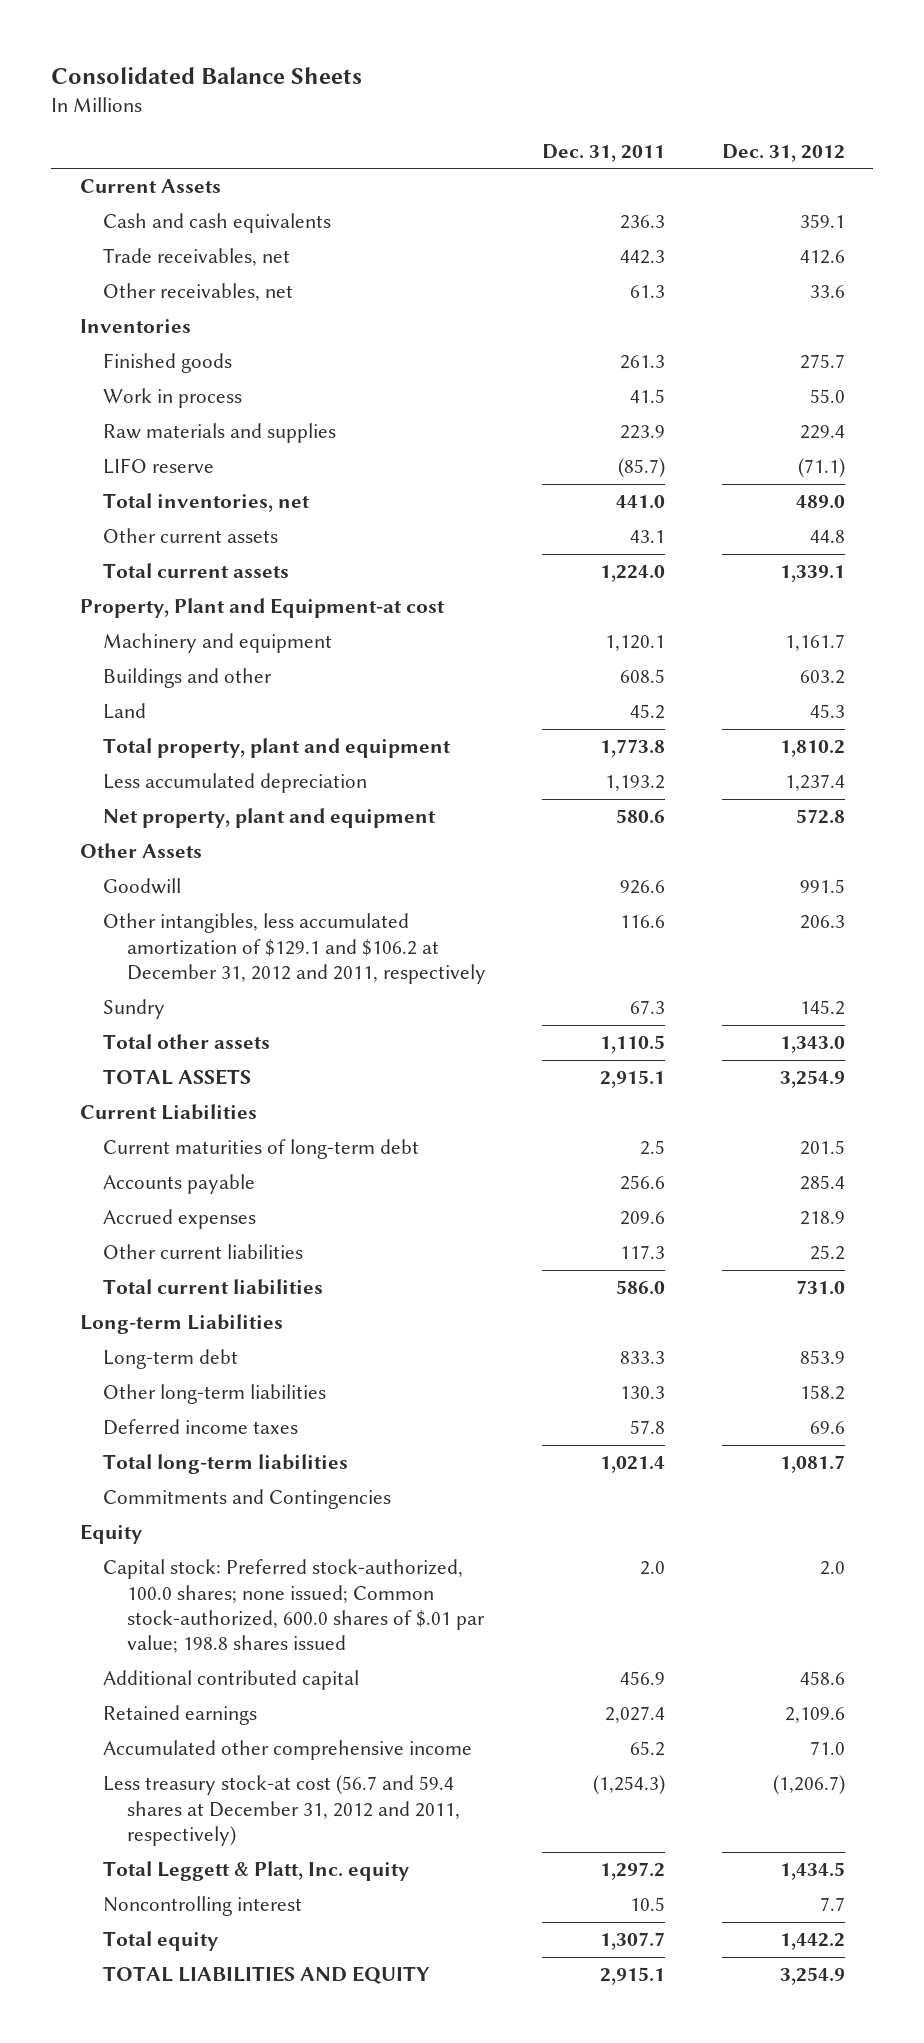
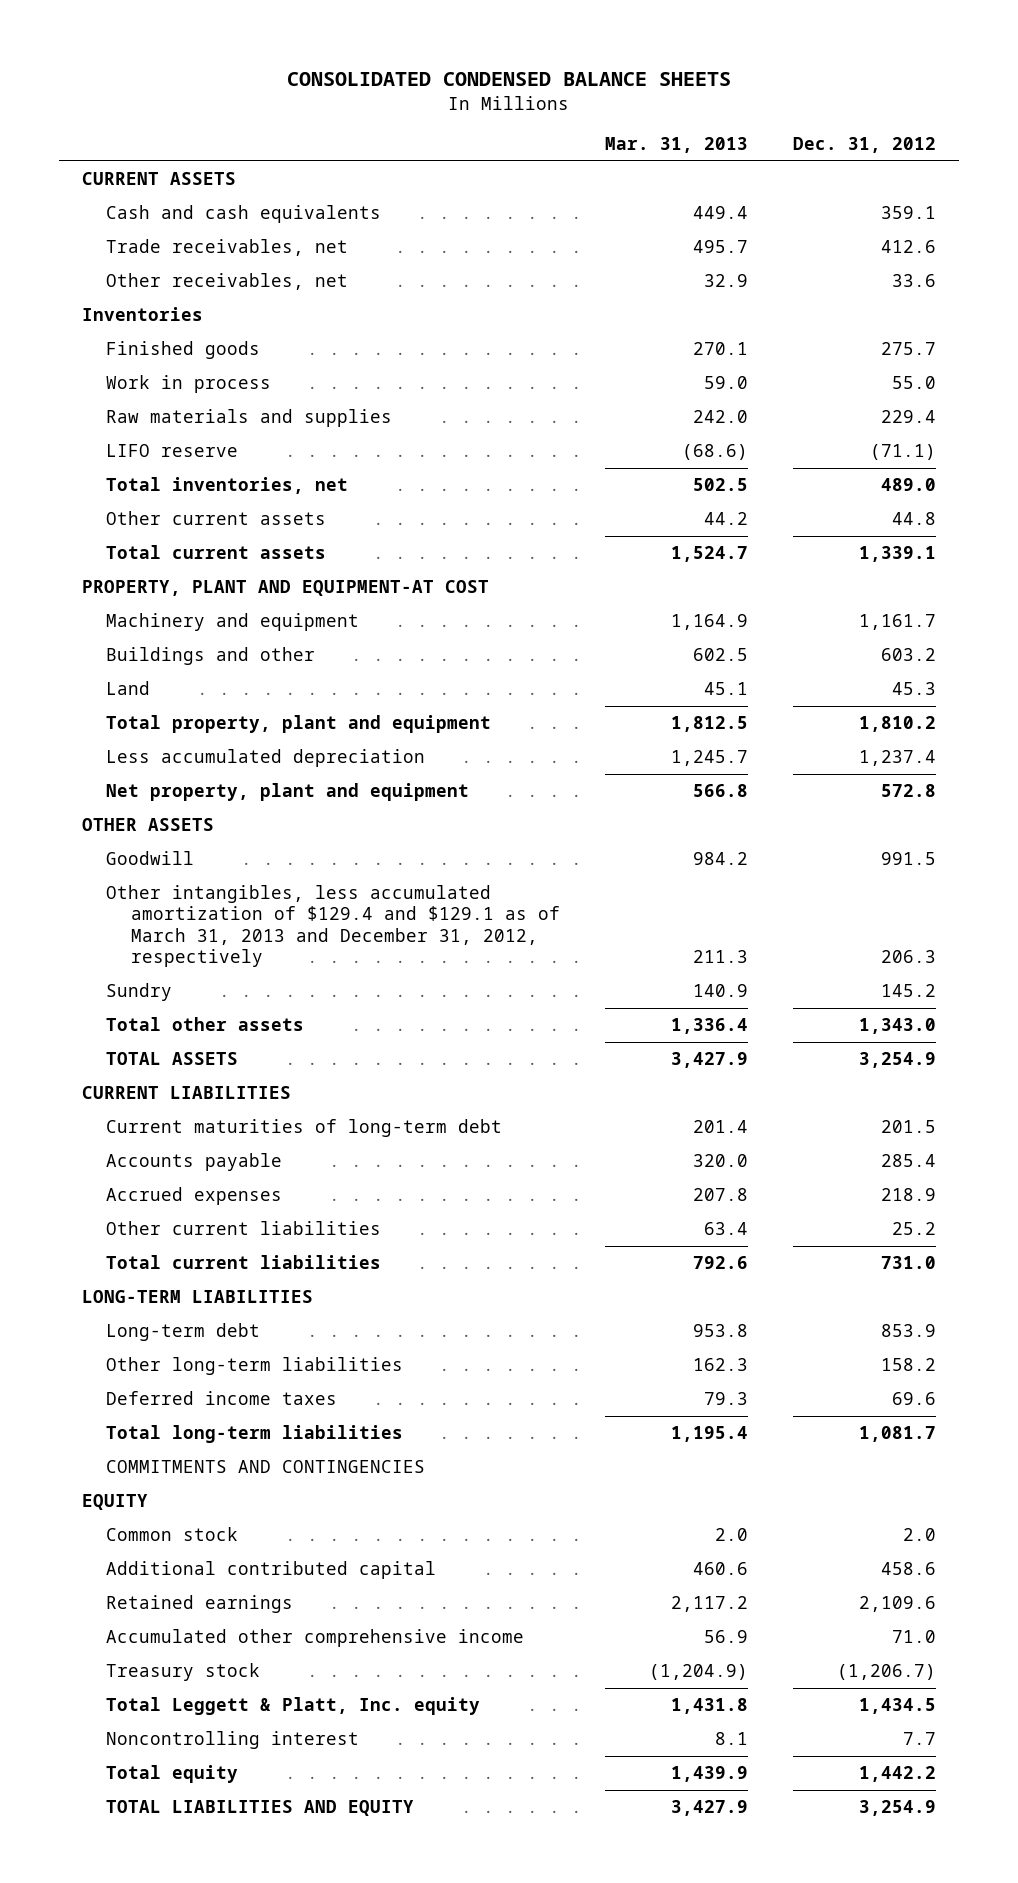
- Consolidated Balance Sheets
+ CONSOLIDATED CONDENSED BALANCE SHEETS
- | Dec. 31, 2011 | Dec. 31, 2012
+ | Mar. 31, 2013 | Dec. 31, 2012
- Current Assets
+ CURRENT ASSETS
- Property, Plant and Equipment-at cost
+ PROPERTY, PLANT AND EQUIPMENT-AT COST
- Other Assets
+ OTHER ASSETS
- Other intangibles, less accumulated amortization of $129.1 and $106.2 at December 31, 2012 and 2011, respectively | 116.6 | 206.3
+ Other intangibles, less accumulated amortization of $129.4 and $129.1 as of March 31, 2013 and December 31, 2012, respectively | 211.3 | 206.3
- Current Liabilities
+ CURRENT LIABILITIES
- Long-term Liabilities
+ LONG-TERM LIABILITIES
- Commitments and Contingencies
- Equity
- Capital stock: Preferred stock-authorized, 100.0 shares; none issued; Common stock-authorized, 600.0 shares of $.01 par value; 198.8 shares issued | 2.0 | 2.0
+ COMMITMENTS AND CONTINGENCIES
+ EQUITY
+ Common stock | 2.0 | 2.0
- Less treasury stock-at cost (56.7 and 59.4 shares at December 31, 2012 and 2011, respectively) | (1,254.3) | (1,206.7)
+ Treasury stock | (1,204.9) | (1,206.7)

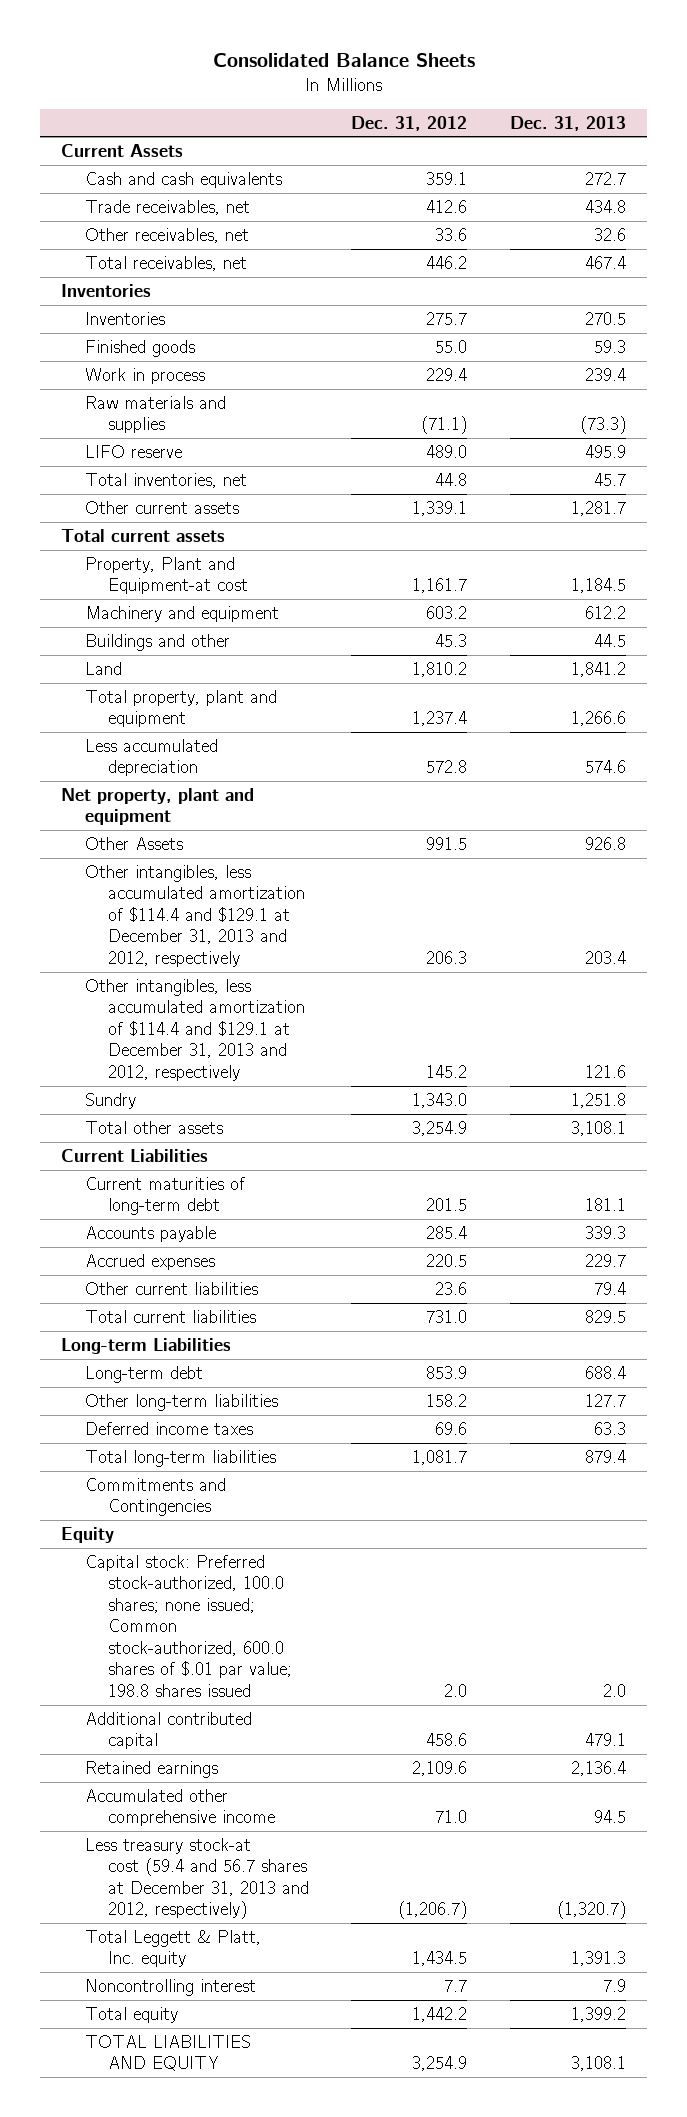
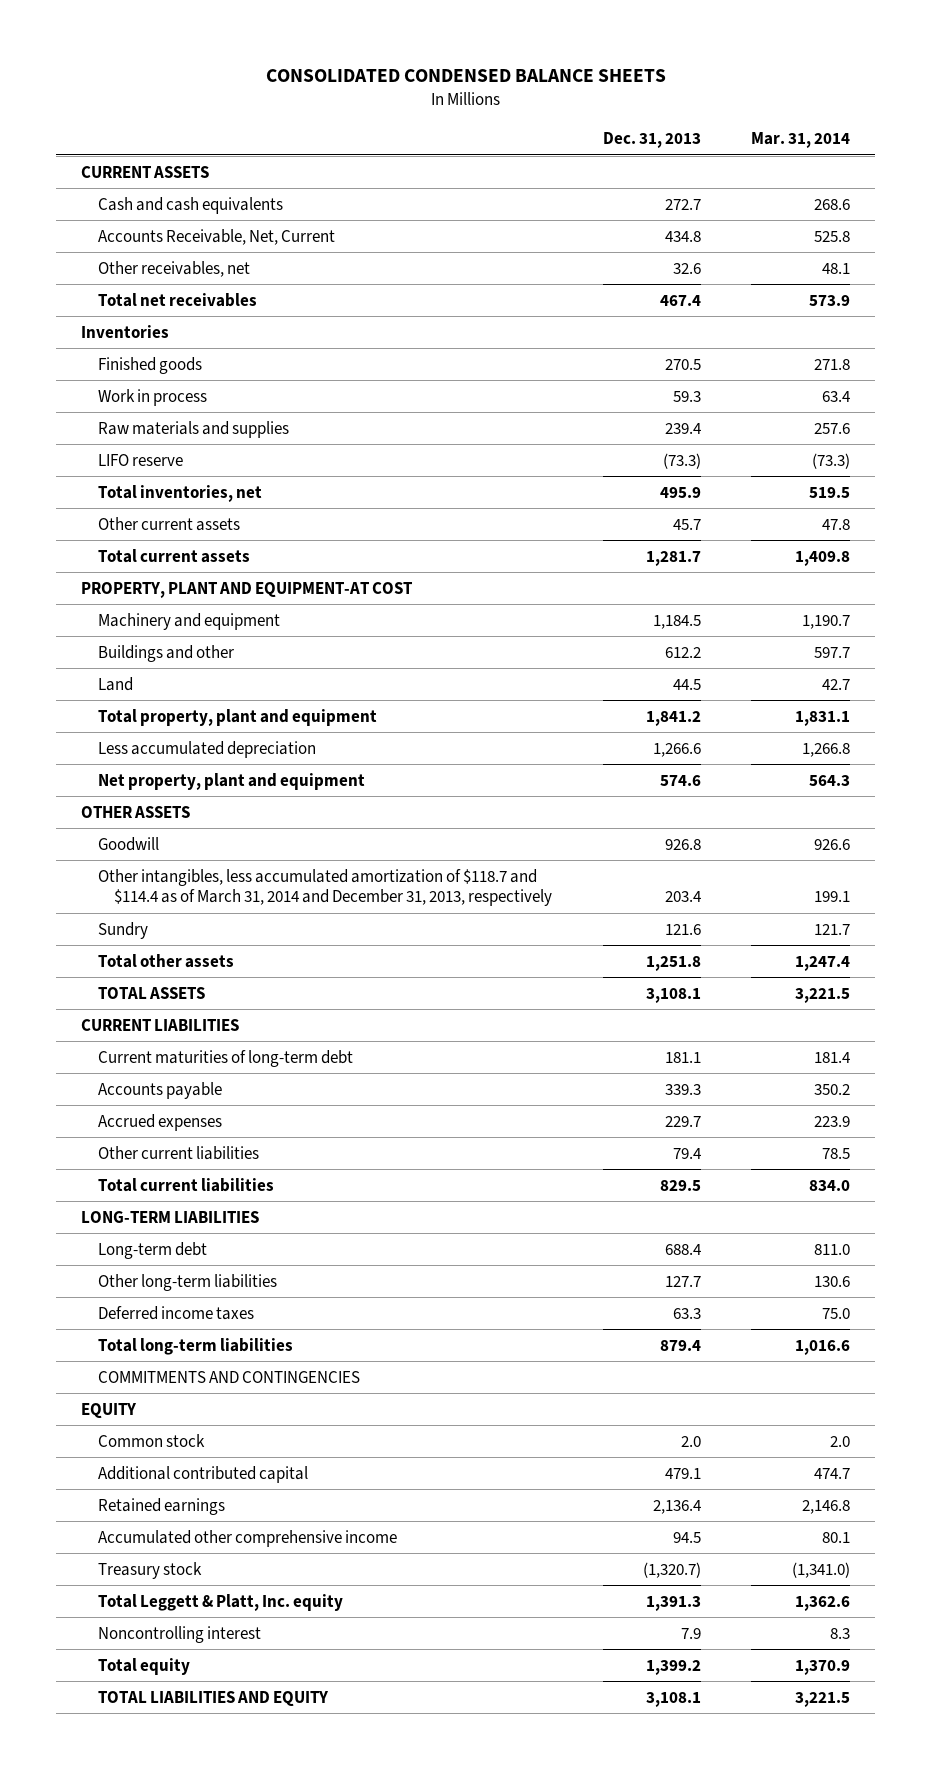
- Consolidated Balance Sheets
+ CONSOLIDATED CONDENSED BALANCE SHEETS
- | Dec. 31, 2012 | Dec. 31, 2013
+ | Dec. 31, 2013 | Mar. 31, 2014
- Current Assets
+ CURRENT ASSETS
- Trade receivables, net | 412.6 | 434.8
+ Accounts Receivable, Net, Current | 434.8 | 525.8
- Total receivables, net | 446.2 | 467.4
+ Total net receivables | 467.4 | 573.9
- Inventories | 275.7 | 270.5
- Finished goods | 55.0 | 59.3
- Work in process | 229.4 | 239.4
- Raw materials and supplies | (71.1) | (73.3)
- LIFO reserve | 489.0 | 495.9
- Total inventories, net | 44.8 | 45.7
- Other current assets | 1,339.1 | 1,281.7
- Total current assets
- Property, Plant and Equipment-at cost | 1,161.7 | 1,184.5
- Machinery and equipment | 603.2 | 612.2
- Buildings and other | 45.3 | 44.5
- Land | 1,810.2 | 1,841.2
- Total property, plant and equipment | 1,237.4 | 1,266.6
- Less accumulated depreciation | 572.8 | 574.6
- Net property, plant and equipment
- Other Assets | 991.5 | 926.8
- Other intangibles, less accumulated amortization of $114.4 and $129.1 at December 31, 2013 and 2012, respectively | 206.3 | 203.4
- Other intangibles, less accumulated amortization of $114.4 and $129.1 at December 31, 2013 and 2012, respectively | 145.2 | 121.6
- Sundry | 1,343.0 | 1,251.8
- Total other assets | 3,254.9 | 3,108.1
- Current Liabilities
+ Finished goods | 270.5 | 271.8
+ Work in process | 59.3 | 63.4
+ Raw materials and supplies | 239.4 | 257.6
+ LIFO reserve | (73.3) | (73.3)
+ Total inventories, net | 495.9 | 519.5
+ Other current assets | 45.7 | 47.8
+ Total current assets | 1,281.7 | 1,409.8
+ PROPERTY, PLANT AND EQUIPMENT-AT COST
+ Machinery and equipment | 1,184.5 | 1,190.7
+ Buildings and other | 612.2 | 597.7
+ Land | 44.5 | 42.7
+ Total property, plant and equipment | 1,841.2 | 1,831.1
+ Less accumulated depreciation | 1,266.6 | 1,266.8
+ Net property, plant and equipment | 574.6 | 564.3
+ OTHER ASSETS
+ Goodwill | 926.8 | 926.6
+ Other intangibles, less accumulated amortization of $118.7 and $114.4 as of March 31, 2014 and December 31, 2013, respectively | 203.4 | 199.1
+ Sundry | 121.6 | 121.7
+ Total other assets | 1,251.8 | 1,247.4
+ TOTAL ASSETS | 3,108.1 | 3,221.5
+ CURRENT LIABILITIES
- Long-term Liabilities
+ LONG-TERM LIABILITIES
- Commitments and Contingencies
- Equity
- Capital stock: Preferred stock-authorized, 100.0 shares; none issued; Common stock-authorized, 600.0 shares of $.01 par value; 198.8 shares issued | 2.0 | 2.0
+ COMMITMENTS AND CONTINGENCIES
+ EQUITY
+ Common stock | 2.0 | 2.0
- Less treasury stock-at cost (59.4 and 56.7 shares at December 31, 2013 and 2012, respectively) | (1,206.7) | (1,320.7)
+ Treasury stock | (1,320.7) | (1,341.0)

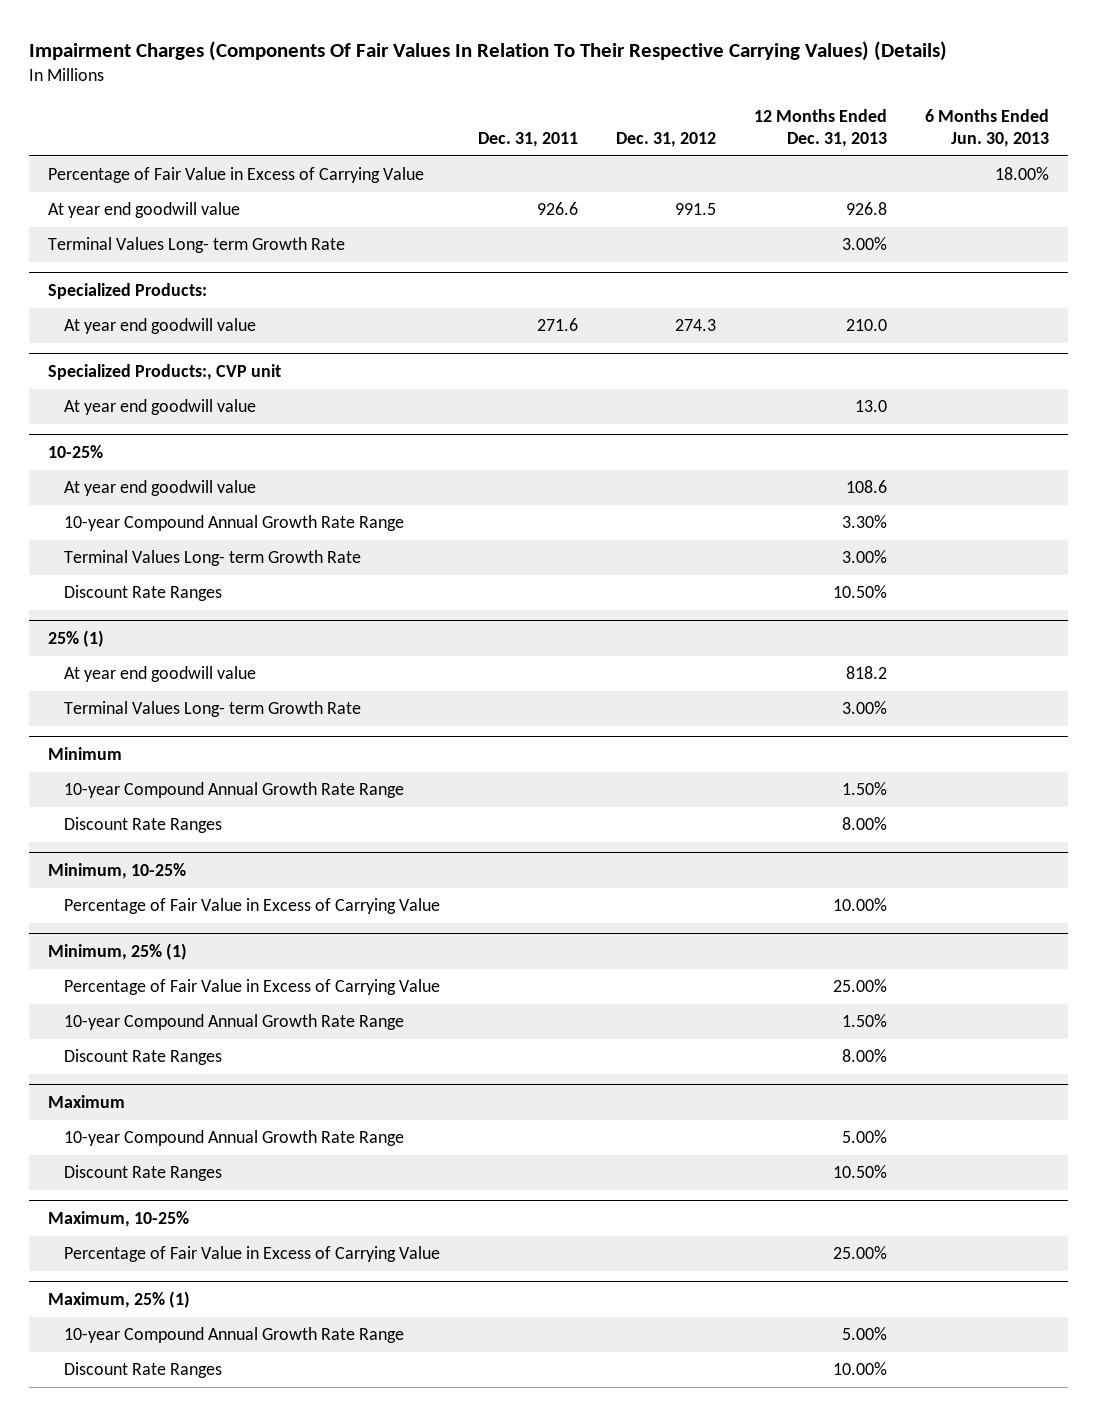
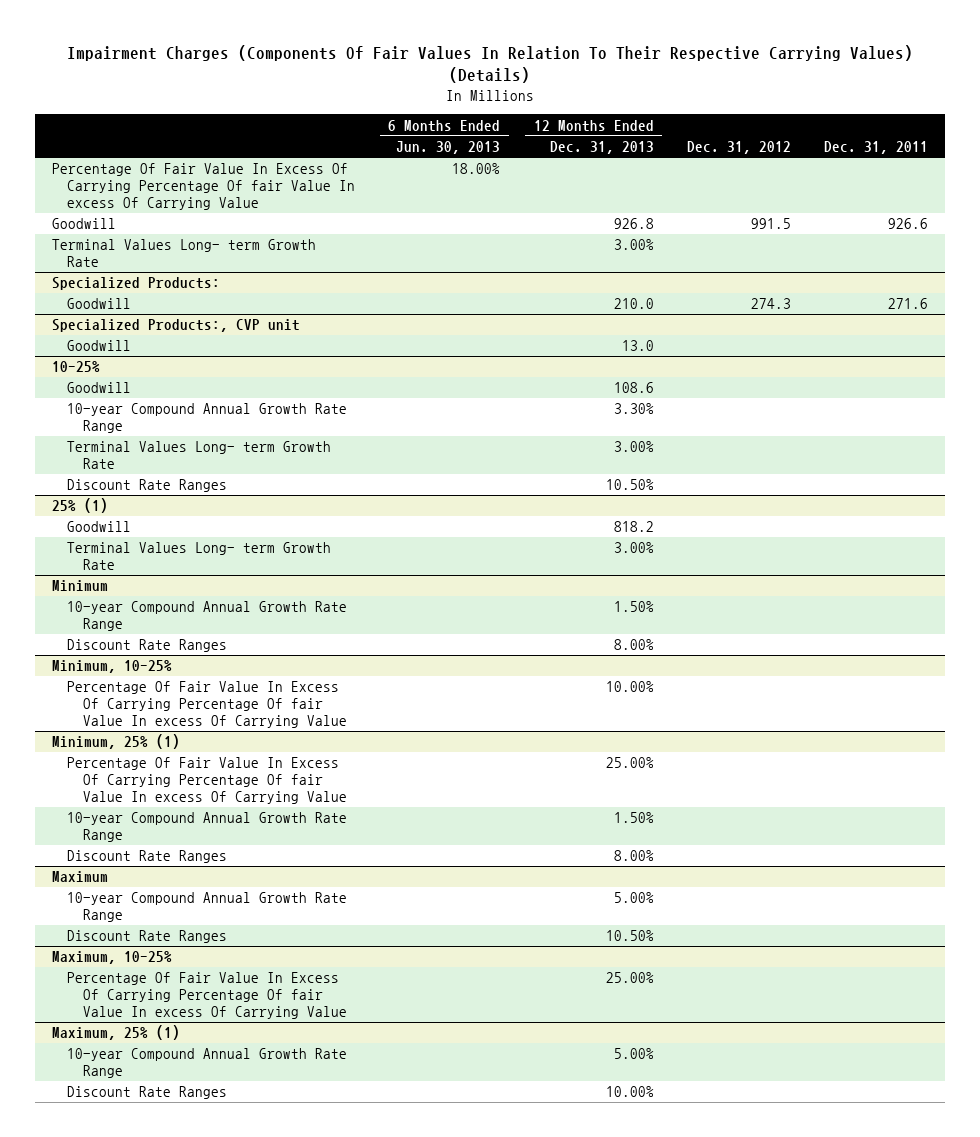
- | Dec. 31, 2011 | Dec. 31, 2012 | 12 Months Ended Dec. 31, 2013 | 6 Months Ended Jun. 30, 2013
+ | 6 Months Ended Jun. 30, 2013 | 12 Months Ended Dec. 31, 2013 | Dec. 31, 2012 | Dec. 31, 2011
- Percentage of Fair Value in Excess of Carrying Value | | | | 18.00%
- At year end goodwill value | 926.6 | 991.5 | 926.8 |
+ Percentage Of Fair Value In Excess Of Carrying Percentage Of fair Value In excess Of Carrying Value | 18.00% | | |
+ Goodwill | | 926.8 | 991.5 | 926.6
@ Specialized Products:
- At year end goodwill value | 271.6 | 274.3 | 210.0 |
+ Goodwill | | 210.0 | 274.3 | 271.6
@ Specialized Products:, CVP unit
- At year end goodwill value | | | 13.0 |
+ Goodwill | | 13.0 | |
@ 10-25%
- At year end goodwill value | | | 108.6 |
+ Goodwill | | 108.6 | |
@ 25% (1)
- At year end goodwill value | | | 818.2 |
+ Goodwill | | 818.2 | |
@ Minimum, 10-25%
- Percentage of Fair Value in Excess of Carrying Value | | | 10.00% |
+ Percentage Of Fair Value In Excess Of Carrying Percentage Of fair Value In excess Of Carrying Value | | 10.00% | |
@ Minimum, 25% (1)
- Percentage of Fair Value in Excess of Carrying Value | | | 25.00% |
+ Percentage Of Fair Value In Excess Of Carrying Percentage Of fair Value In excess Of Carrying Value | | 25.00% | |
@ Maximum, 10-25%
- Percentage of Fair Value in Excess of Carrying Value | | | 25.00% |
+ Percentage Of Fair Value In Excess Of Carrying Percentage Of fair Value In excess Of Carrying Value | | 25.00% | |

